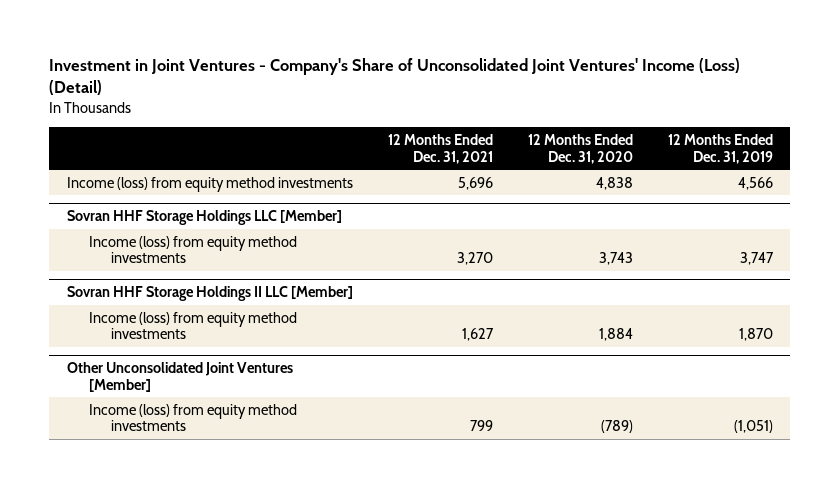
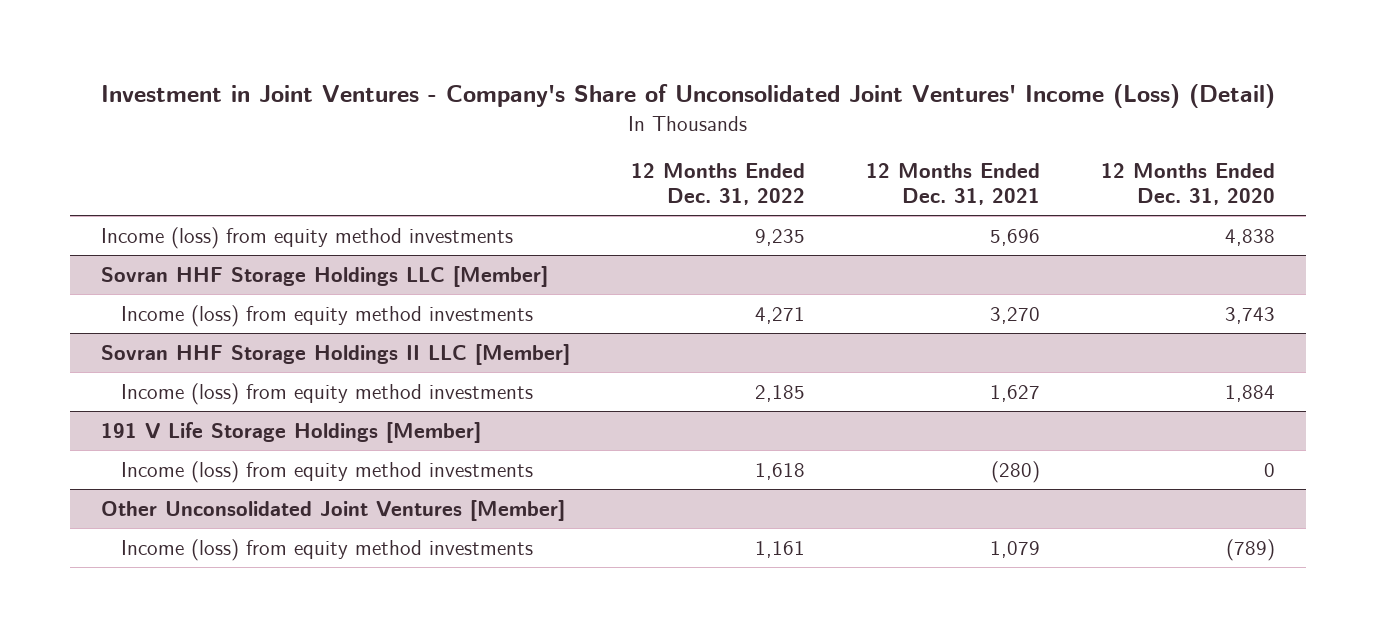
- | 12 Months Ended Dec. 31, 2021 | 12 Months Ended Dec. 31, 2020 | 12 Months Ended Dec. 31, 2019
+ | 12 Months Ended Dec. 31, 2022 | 12 Months Ended Dec. 31, 2021 | 12 Months Ended Dec. 31, 2020
+ 191 V Life Storage Holdings [Member]
+ Income (loss) from equity method investments | 1,618 | (280) | 0
@ Other Unconsolidated Joint Ventures [Member]
- Income (loss) from equity method investments | 799 | (789) | (1,051)
+ Income (loss) from equity method investments | 1,161 | 1,079 | (789)

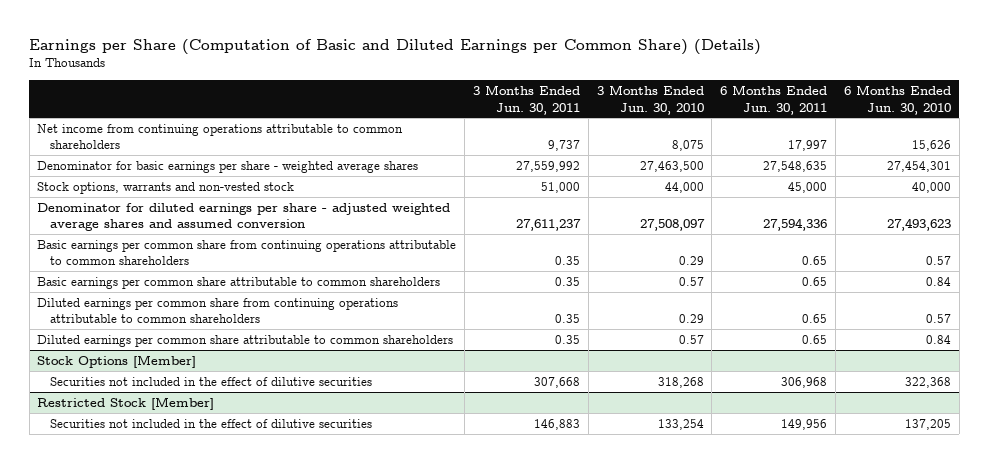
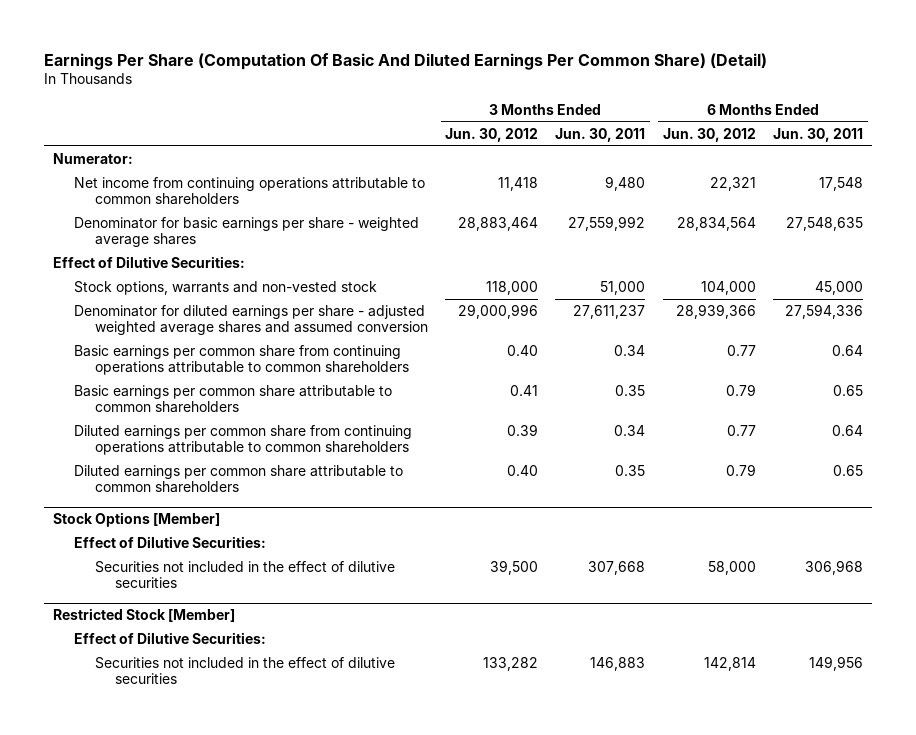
- Earnings per Share (Computation of Basic and Diluted Earnings per Common Share) (Details)
+ Earnings Per Share (Computation Of Basic And Diluted Earnings Per Common Share) (Detail)
- | 3 Months Ended Jun. 30, 2011 | 3 Months Ended Jun. 30, 2010 | 6 Months Ended Jun. 30, 2011 | 6 Months Ended Jun. 30, 2010
+ | 3 Months Ended Jun. 30, 2012 | 3 Months Ended Jun. 30, 2011 | 6 Months Ended Jun. 30, 2012 | 6 Months Ended Jun. 30, 2011
- Net income from continuing operations attributable to common shareholders | 9,737 | 8,075 | 17,997 | 15,626
+ Numerator:
+ Net income from continuing operations attributable to common shareholders | 11,418 | 9,480 | 22,321 | 17,548
+ Effect of Dilutive Securities:
- Basic earnings per common share from continuing operations attributable to common shareholders | 0.35 | 0.29 | 0.65 | 0.57
+ Basic earnings per common share from continuing operations attributable to common shareholders | 0.40 | 0.34 | 0.77 | 0.64
- Diluted earnings per common share from continuing operations attributable to common shareholders | 0.35 | 0.29 | 0.65 | 0.57
+ Diluted earnings per common share from continuing operations attributable to common shareholders | 0.39 | 0.34 | 0.77 | 0.64
@ Stock Options [Member]
+ Effect of Dilutive Securities:
@ Restricted Stock [Member]
+ Effect of Dilutive Securities:

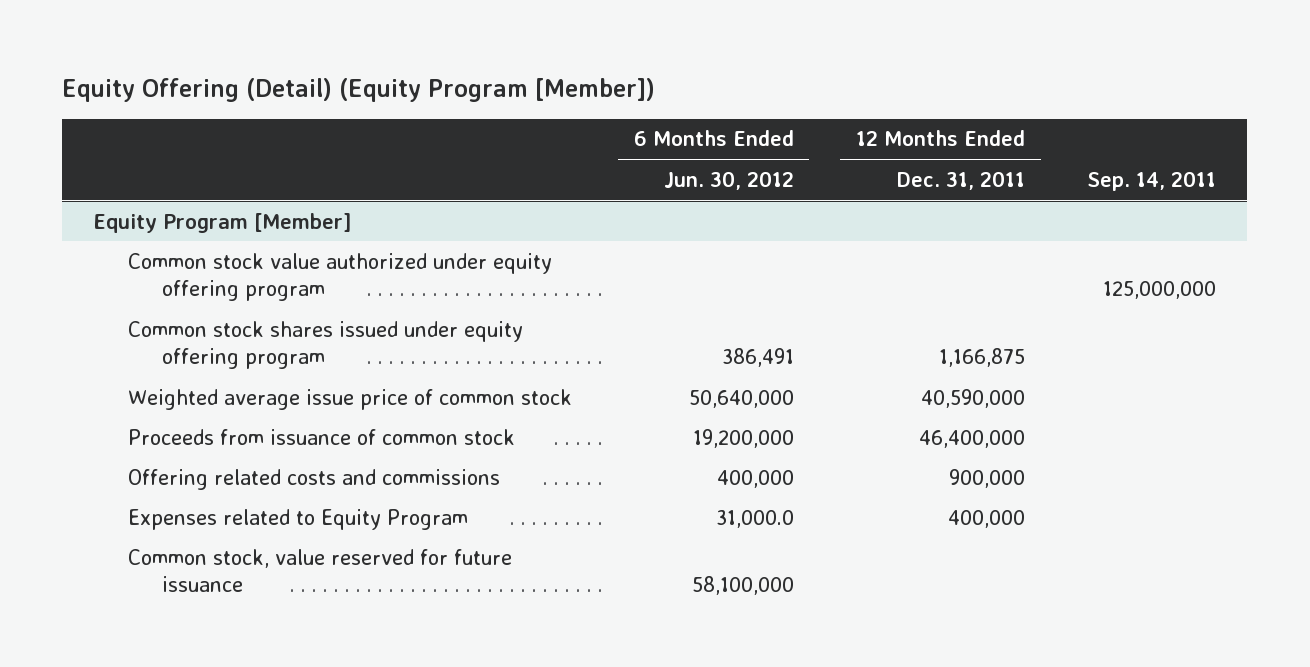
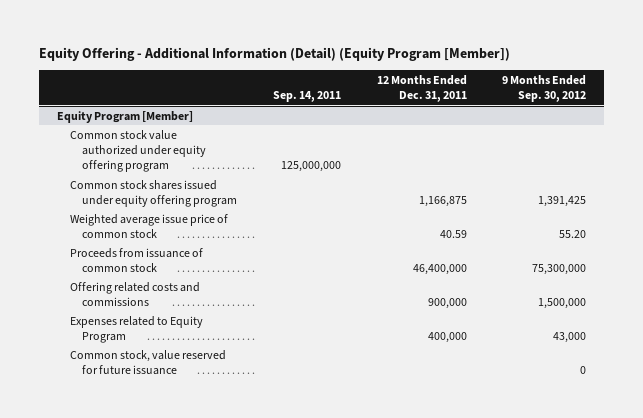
- Equity Offering (Detail) (Equity Program [Member])
+ Equity Offering - Additional Information (Detail) (Equity Program [Member])
- | 6 Months Ended Jun. 30, 2012 | 12 Months Ended Dec. 31, 2011 | Sep. 14, 2011
+ | Sep. 14, 2011 | 12 Months Ended Dec. 31, 2011 | 9 Months Ended Sep. 30, 2012
@ Equity Program [Member]
- Weighted average issue price of common stock | 50,640,000 | 40,590,000 |
+ Weighted average issue price of common stock | | 40.59 | 55.20

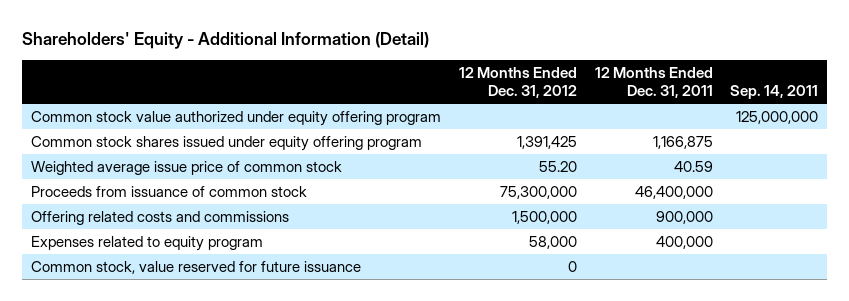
- Equity Offering - Additional Information (Detail) (Equity Program [Member])
+ Shareholders' Equity - Additional Information (Detail)
- | Sep. 14, 2011 | 12 Months Ended Dec. 31, 2011 | 9 Months Ended Sep. 30, 2012
+ | 12 Months Ended Dec. 31, 2012 | 12 Months Ended Dec. 31, 2011 | Sep. 14, 2011
- Equity Program [Member]
- Expenses related to Equity Program | | 400,000 | 43,000
+ Expenses related to equity program | 58,000 | 400,000 |

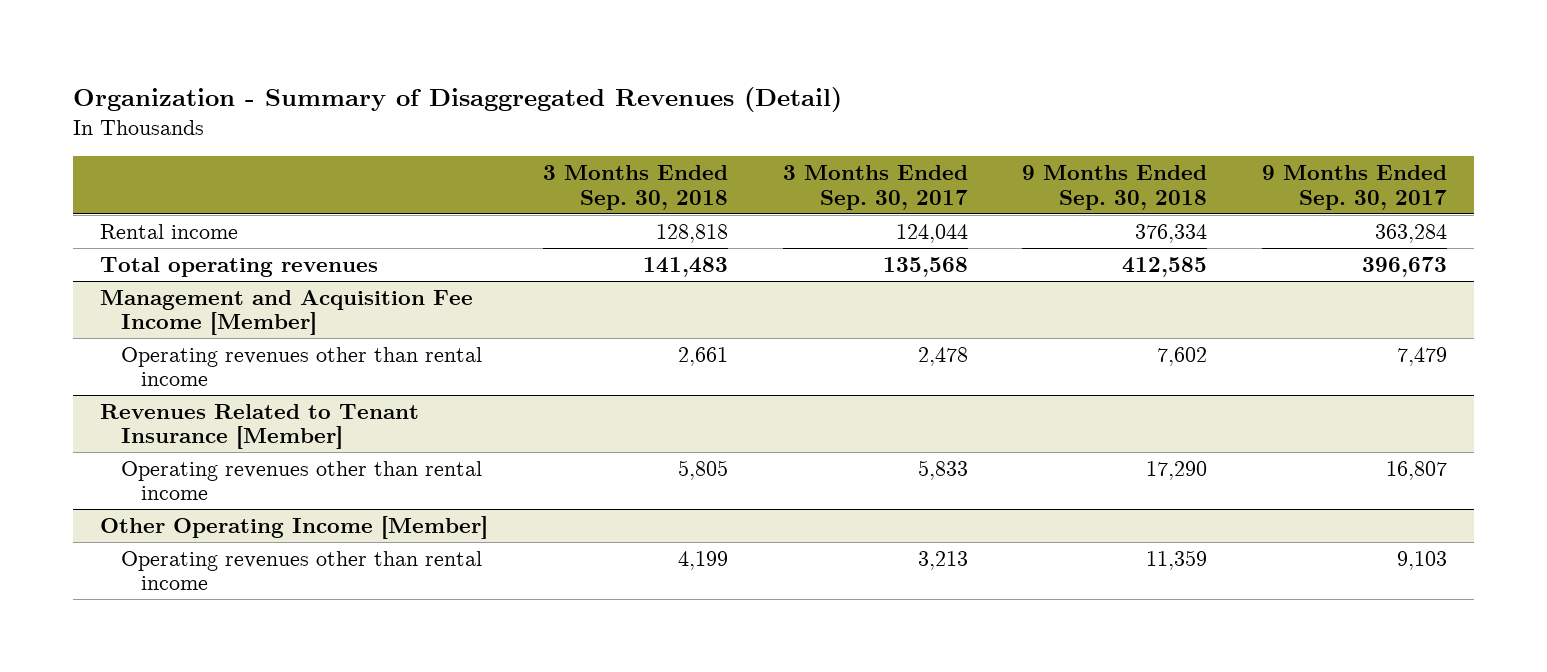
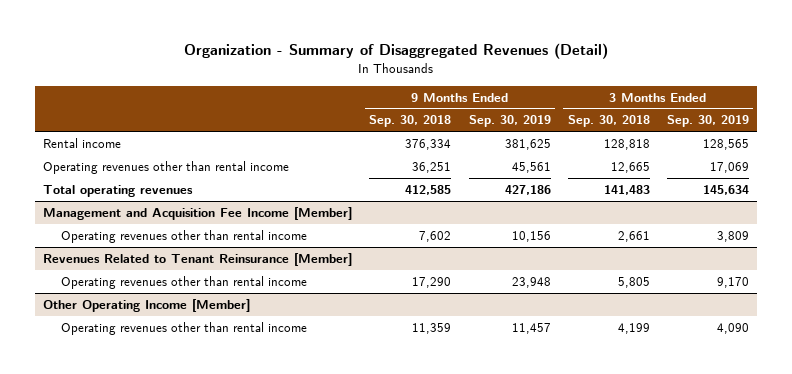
- | 3 Months Ended Sep. 30, 2018 | 3 Months Ended Sep. 30, 2017 | 9 Months Ended Sep. 30, 2018 | 9 Months Ended Sep. 30, 2017
+ | 9 Months Ended Sep. 30, 2018 | 9 Months Ended Sep. 30, 2019 | 3 Months Ended Sep. 30, 2018 | 3 Months Ended Sep. 30, 2019
+ Operating revenues other than rental income | 36,251 | 45,561 | 12,665 | 17,069
- Revenues Related to Tenant Insurance [Member]
+ Revenues Related to Tenant Reinsurance [Member]

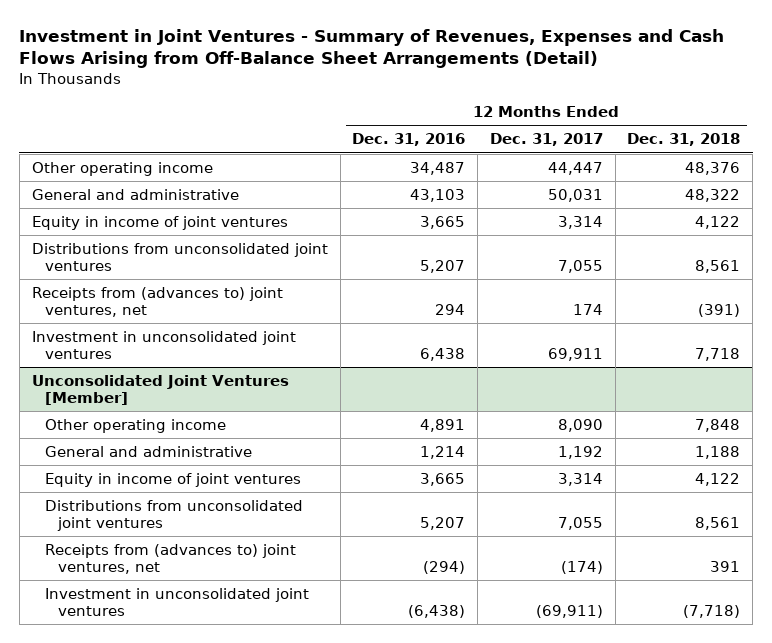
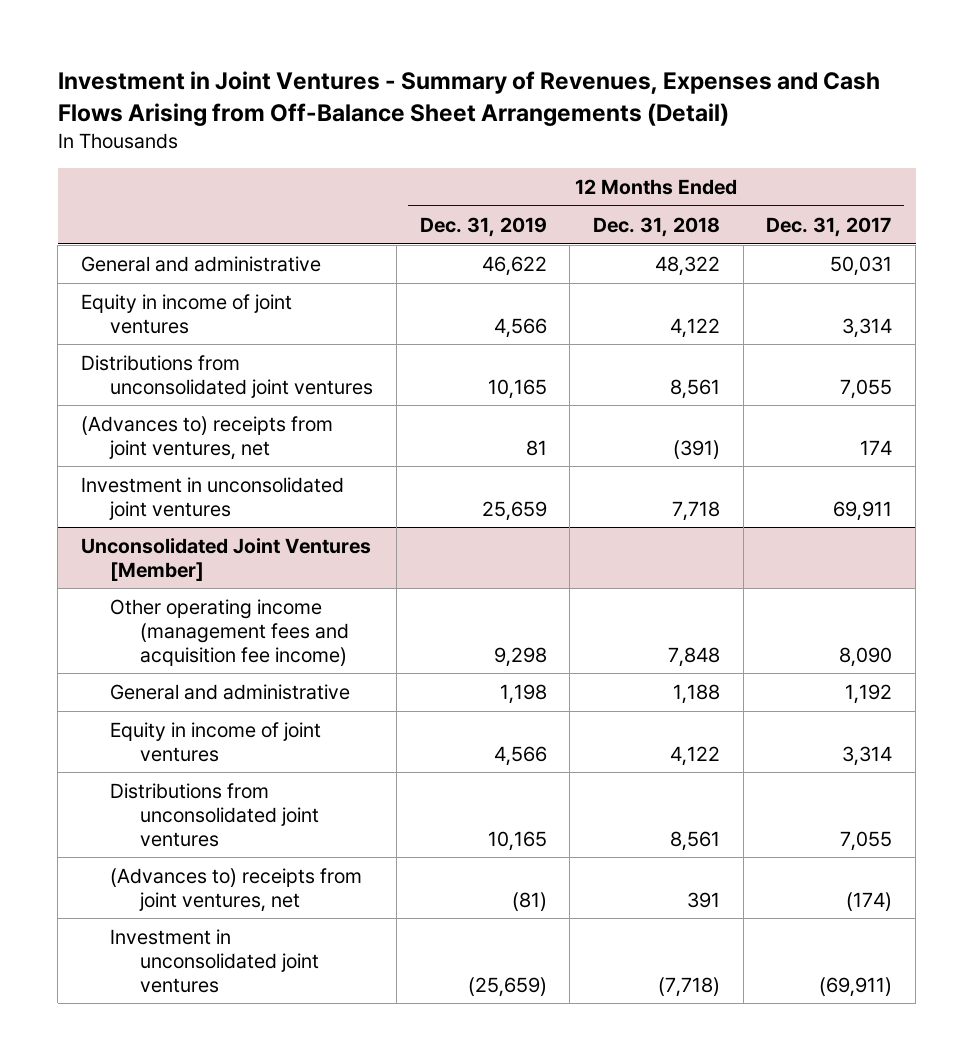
- | 12 Months Ended Dec. 31, 2016 | 12 Months Ended Dec. 31, 2017 | 12 Months Ended Dec. 31, 2018
+ | 12 Months Ended Dec. 31, 2019 | 12 Months Ended Dec. 31, 2018 | 12 Months Ended Dec. 31, 2017
- Other operating income | 34,487 | 44,447 | 48,376
- Receipts from (advances to) joint ventures, net | 294 | 174 | (391)
+ (Advances to) receipts from joint ventures, net | 81 | (391) | 174
@ Unconsolidated Joint Ventures [Member]
- Other operating income | 4,891 | 8,090 | 7,848
+ Other operating income (management fees and acquisition fee income) | 9,298 | 7,848 | 8,090
- Receipts from (advances to) joint ventures, net | (294) | (174) | 391
+ (Advances to) receipts from joint ventures, net | (81) | 391 | (174)

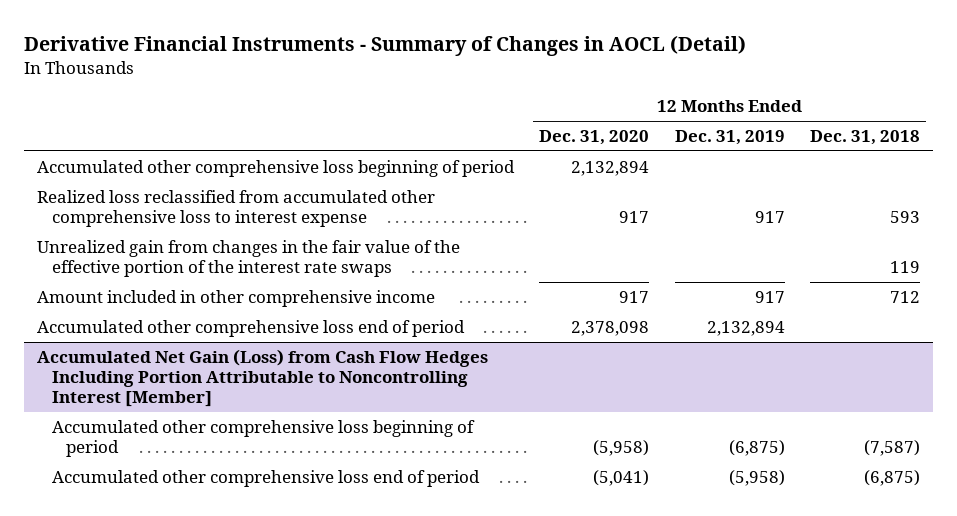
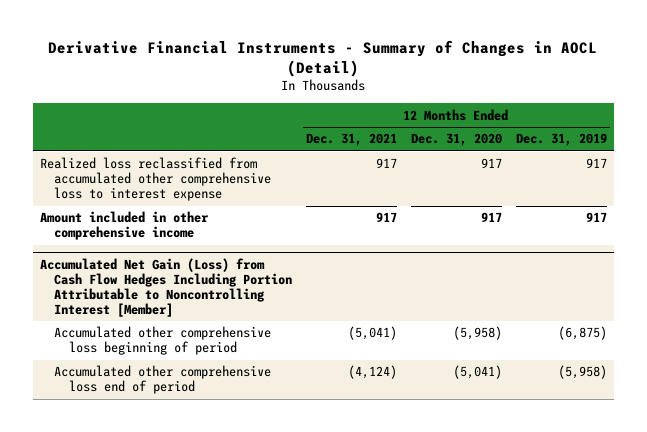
- | 12 Months Ended Dec. 31, 2020 | 12 Months Ended Dec. 31, 2019 | 12 Months Ended Dec. 31, 2018
+ | 12 Months Ended Dec. 31, 2021 | 12 Months Ended Dec. 31, 2020 | 12 Months Ended Dec. 31, 2019
- Accumulated other comprehensive loss beginning of period | 2,132,894 | |
- Unrealized gain from changes in the fair value of the effective portion of the interest rate swaps | | | 119
- Accumulated other comprehensive loss end of period | 2,378,098 | 2,132,894 |

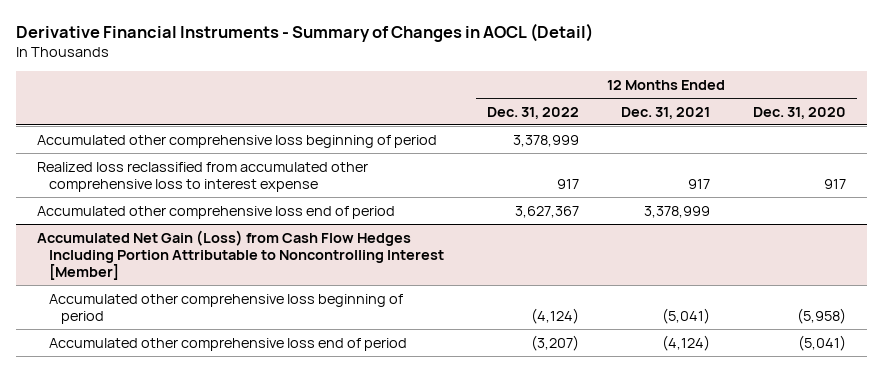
- | 12 Months Ended Dec. 31, 2021 | 12 Months Ended Dec. 31, 2020 | 12 Months Ended Dec. 31, 2019
+ | 12 Months Ended Dec. 31, 2022 | 12 Months Ended Dec. 31, 2021 | 12 Months Ended Dec. 31, 2020
+ Accumulated other comprehensive loss beginning of period | 3,378,999 | |
- Amount included in other comprehensive income | 917 | 917 | 917
+ Accumulated other comprehensive loss end of period | 3,627,367 | 3,378,999 |

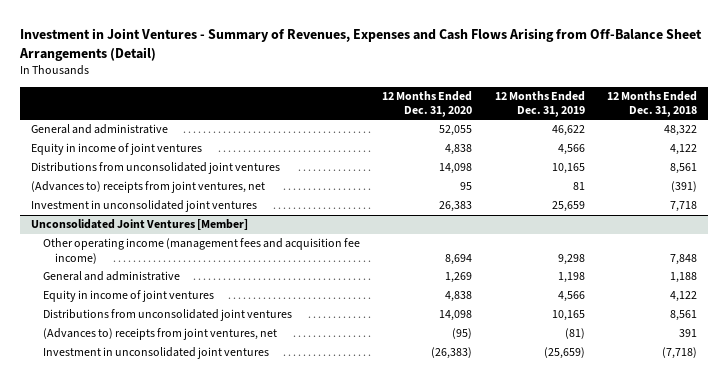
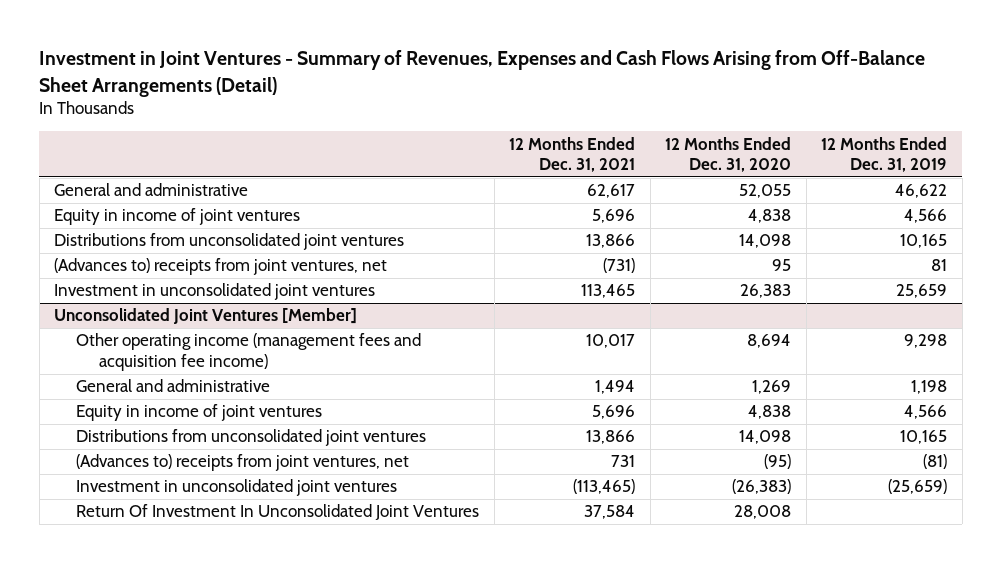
- | 12 Months Ended Dec. 31, 2020 | 12 Months Ended Dec. 31, 2019 | 12 Months Ended Dec. 31, 2018
+ | 12 Months Ended Dec. 31, 2021 | 12 Months Ended Dec. 31, 2020 | 12 Months Ended Dec. 31, 2019
@ Unconsolidated Joint Ventures [Member]
+ Return Of Investment In Unconsolidated Joint Ventures | 37,584 | 28,008 |

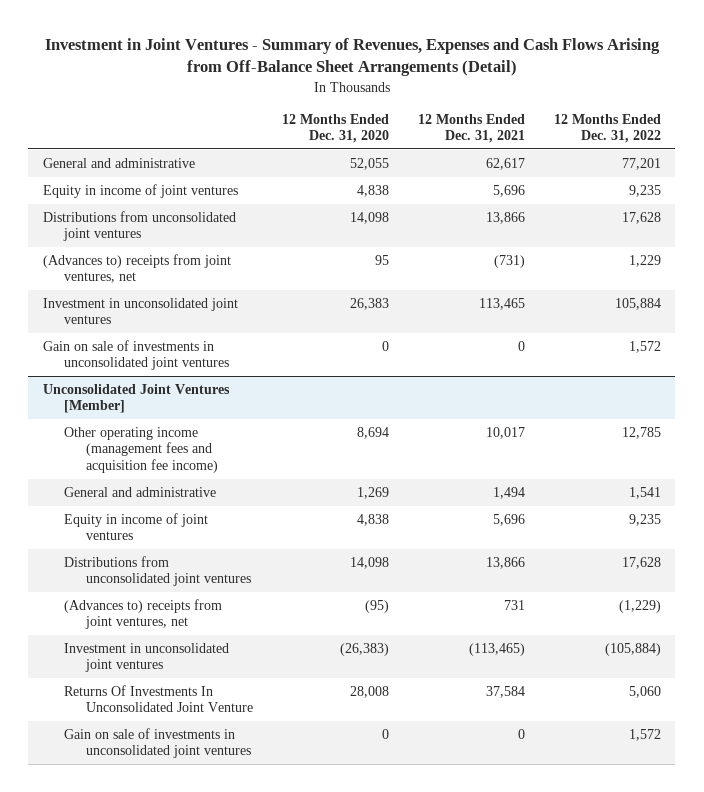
- | 12 Months Ended Dec. 31, 2021 | 12 Months Ended Dec. 31, 2020 | 12 Months Ended Dec. 31, 2019
+ | 12 Months Ended Dec. 31, 2020 | 12 Months Ended Dec. 31, 2021 | 12 Months Ended Dec. 31, 2022
+ Gain on sale of investments in unconsolidated joint ventures | 0 | 0 | 1,572
@ Unconsolidated Joint Ventures [Member]
- Return Of Investment In Unconsolidated Joint Ventures | 37,584 | 28,008 |
+ Returns Of Investments In Unconsolidated Joint Venture | 28,008 | 37,584 | 5,060
+ Gain on sale of investments in unconsolidated joint ventures | 0 | 0 | 1,572

